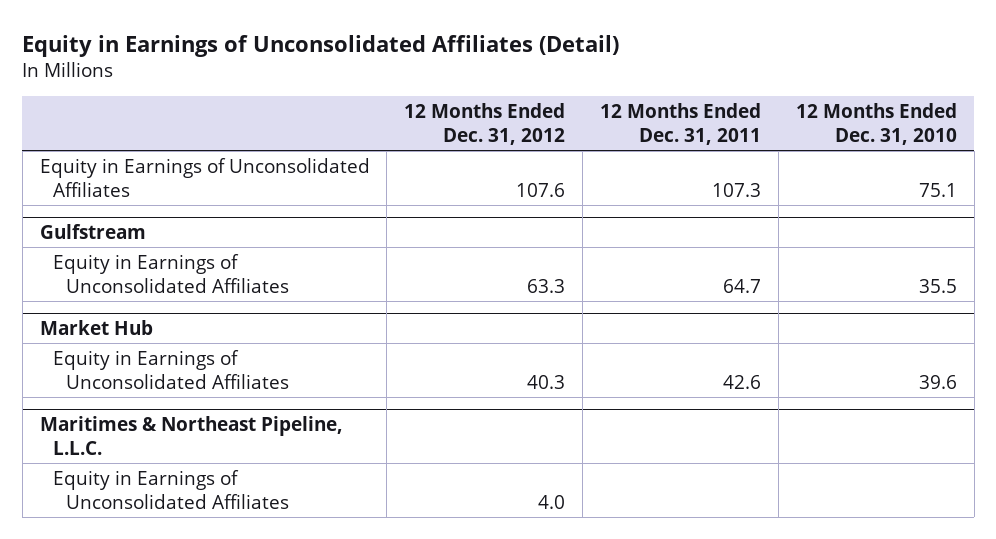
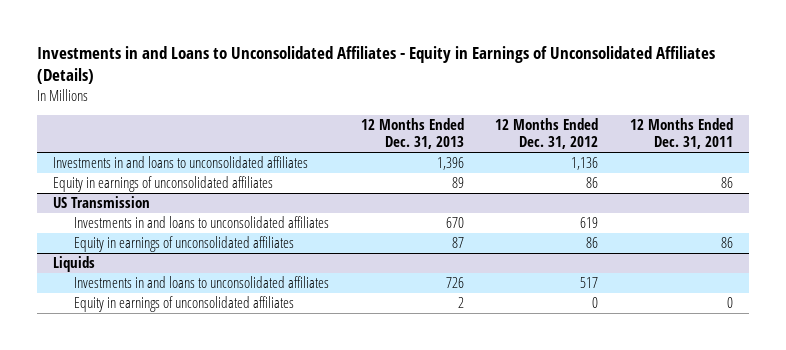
- Equity in Earnings of Unconsolidated Affiliates (Detail)
+ Investments in and Loans to Unconsolidated Affiliates - Equity in Earnings of Unconsolidated Affiliates (Details)
- | 12 Months Ended Dec. 31, 2012 | 12 Months Ended Dec. 31, 2011 | 12 Months Ended Dec. 31, 2010
+ | 12 Months Ended Dec. 31, 2013 | 12 Months Ended Dec. 31, 2012 | 12 Months Ended Dec. 31, 2011
- Equity in Earnings of Unconsolidated Affiliates | 107.6 | 107.3 | 75.1
- Gulfstream
- Equity in Earnings of Unconsolidated Affiliates | 63.3 | 64.7 | 35.5
- Market Hub
- Equity in Earnings of Unconsolidated Affiliates | 40.3 | 42.6 | 39.6
- Maritimes & Northeast Pipeline, L.L.C.
- Equity in Earnings of Unconsolidated Affiliates | 4.0 | |
+ Investments in and loans to unconsolidated affiliates | 1,396 | 1,136 |
+ Equity in earnings of unconsolidated affiliates | 89 | 86 | 86
+ US Transmission
+ Investments in and loans to unconsolidated affiliates | 670 | 619 |
+ Equity in earnings of unconsolidated affiliates | 87 | 86 | 86
+ Liquids
+ Investments in and loans to unconsolidated affiliates | 726 | 517 |
+ Equity in earnings of unconsolidated affiliates | 2 | 0 | 0

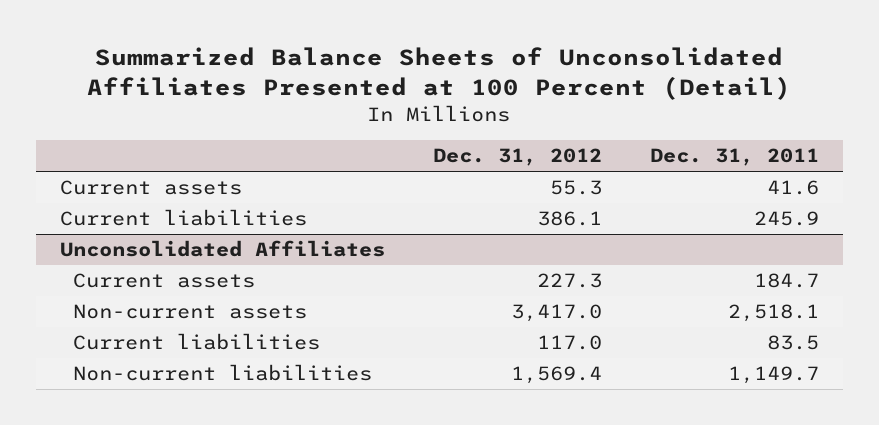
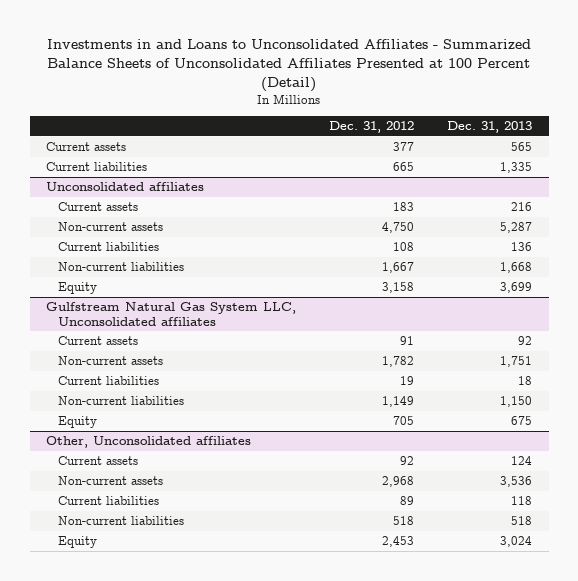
- Summarized Balance Sheets of Unconsolidated Affiliates Presented at 100 Percent (Detail)
+ Investments in and Loans to Unconsolidated Affiliates - Summarized Balance Sheets of Unconsolidated Affiliates Presented at 100 Percent (Detail)
- | Dec. 31, 2012 | Dec. 31, 2011
+ | Dec. 31, 2012 | Dec. 31, 2013
- Current assets | 55.3 | 41.6
- Current liabilities | 386.1 | 245.9
- Unconsolidated Affiliates
- Current assets | 227.3 | 184.7
- Non-current assets | 3,417.0 | 2,518.1
- Current liabilities | 117.0 | 83.5
- Non-current liabilities | 1,569.4 | 1,149.7
+ Current assets | 377 | 565
+ Current liabilities | 665 | 1,335
+ Unconsolidated affiliates
+ Current assets | 183 | 216
+ Non-current assets | 4,750 | 5,287
+ Current liabilities | 108 | 136
+ Non-current liabilities | 1,667 | 1,668
+ Equity | 3,158 | 3,699
+ Gulfstream Natural Gas System LLC, Unconsolidated affiliates
+ Current assets | 91 | 92
+ Non-current assets | 1,782 | 1,751
+ Current liabilities | 19 | 18
+ Non-current liabilities | 1,149 | 1,150
+ Equity | 705 | 675
+ Other, Unconsolidated affiliates
+ Current assets | 92 | 124
+ Non-current assets | 2,968 | 3,536
+ Current liabilities | 89 | 118
+ Non-current liabilities | 518 | 518
+ Equity | 2,453 | 3,024

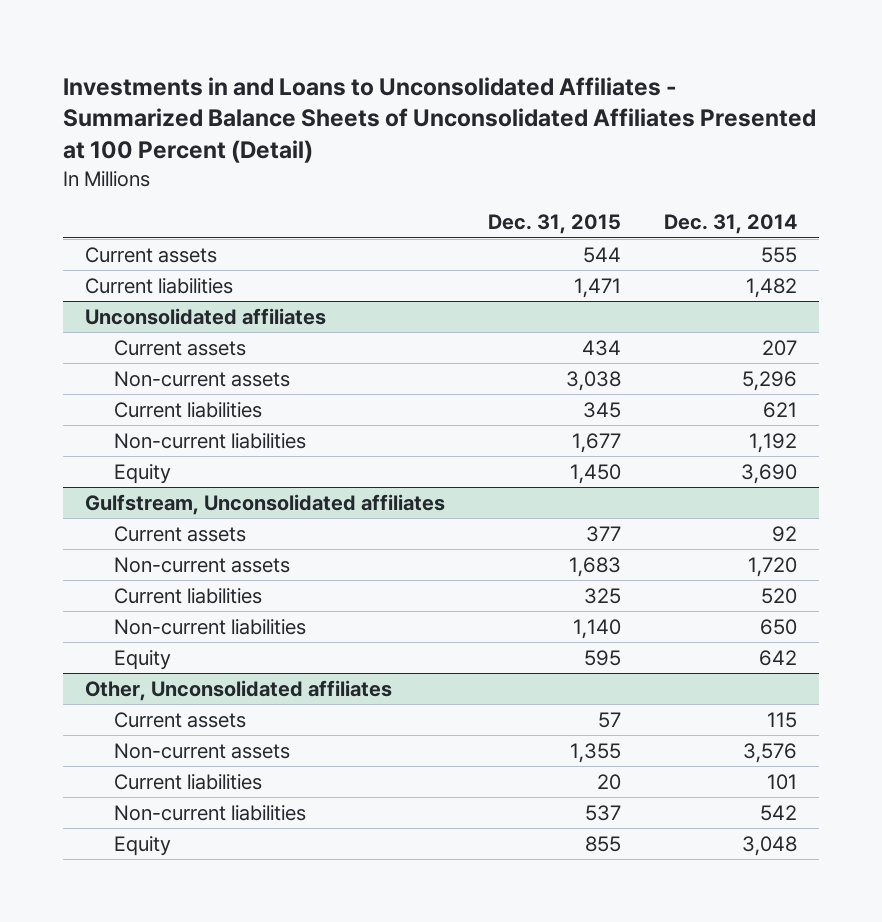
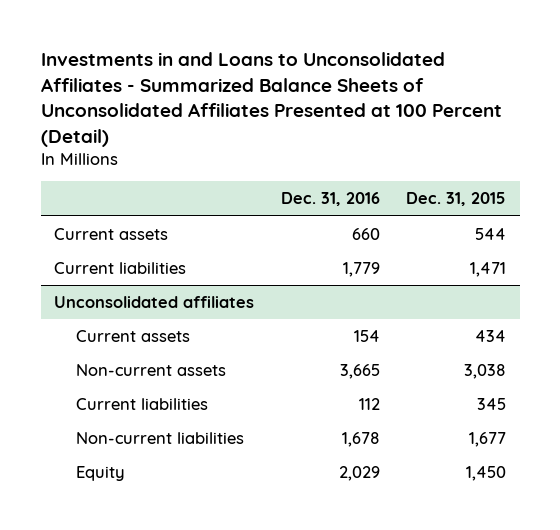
- | Dec. 31, 2015 | Dec. 31, 2014
+ | Dec. 31, 2016 | Dec. 31, 2015
- Gulfstream, Unconsolidated affiliates
- Current assets | 377 | 92
- Non-current assets | 1,683 | 1,720
- Current liabilities | 325 | 520
- Non-current liabilities | 1,140 | 650
- Equity | 595 | 642
- Other, Unconsolidated affiliates
- Current assets | 57 | 115
- Non-current assets | 1,355 | 3,576
- Current liabilities | 20 | 101
- Non-current liabilities | 537 | 542
- Equity | 855 | 3,048

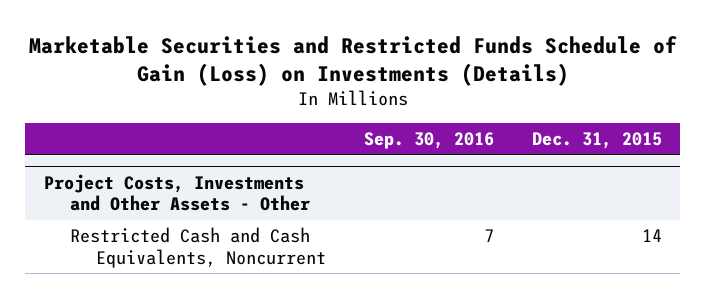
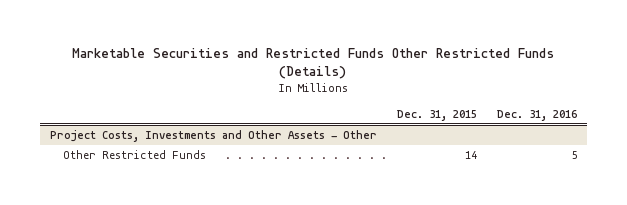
- Marketable Securities and Restricted Funds Schedule of Gain (Loss) on Investments (Details)
+ Marketable Securities and Restricted Funds Other Restricted Funds (Details)
- | Sep. 30, 2016 | Dec. 31, 2015
+ | Dec. 31, 2015 | Dec. 31, 2016
@ Project Costs, Investments and Other Assets - Other
- Restricted Cash and Cash Equivalents, Noncurrent | 7 | 14
+ Other Restricted Funds | 14 | 5

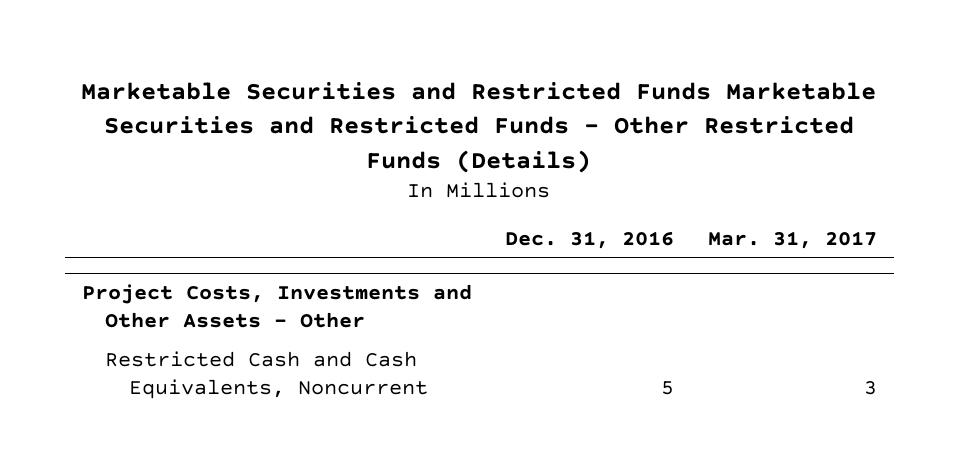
- Marketable Securities and Restricted Funds Other Restricted Funds (Details)
+ Marketable Securities and Restricted Funds Marketable Securities and Restricted Funds - Other Restricted Funds (Details)
- | Dec. 31, 2015 | Dec. 31, 2016
+ | Dec. 31, 2016 | Mar. 31, 2017
@ Project Costs, Investments and Other Assets - Other
- Other Restricted Funds | 14 | 5
+ Restricted Cash and Cash Equivalents, Noncurrent | 5 | 3

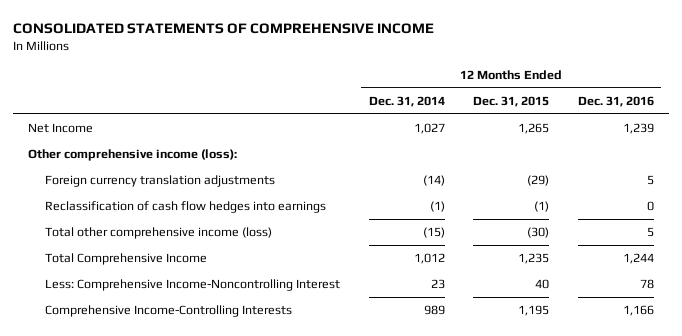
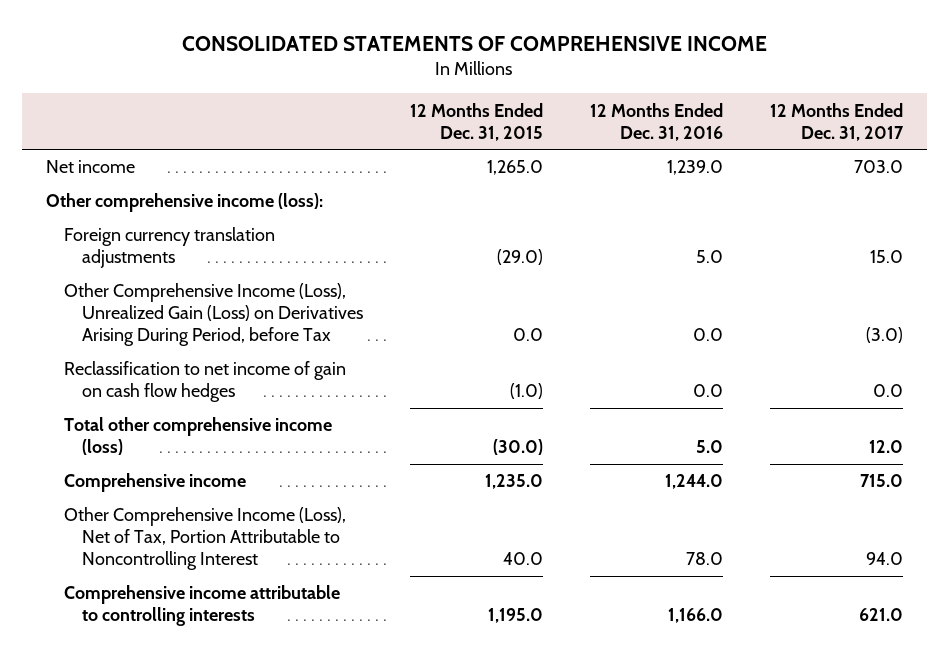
- | 12 Months Ended Dec. 31, 2014 | 12 Months Ended Dec. 31, 2015 | 12 Months Ended Dec. 31, 2016
+ | 12 Months Ended Dec. 31, 2015 | 12 Months Ended Dec. 31, 2016 | 12 Months Ended Dec. 31, 2017
- Net Income | 1,027 | 1,265 | 1,239
+ Net income | 1,265.0 | 1,239.0 | 703.0
- Foreign currency translation adjustments | (14) | (29) | 5
- Reclassification of cash flow hedges into earnings | (1) | (1) | 0
- Total other comprehensive income (loss) | (15) | (30) | 5
- Total Comprehensive Income | 1,012 | 1,235 | 1,244
- Less: Comprehensive Income-Noncontrolling Interest | 23 | 40 | 78
- Comprehensive Income-Controlling Interests | 989 | 1,195 | 1,166
+ Foreign currency translation adjustments | (29.0) | 5.0 | 15.0
+ Other Comprehensive Income (Loss), Unrealized Gain (Loss) on Derivatives Arising During Period, before Tax | 0.0 | 0.0 | (3.0)
+ Reclassification to net income of gain on cash flow hedges | (1.0) | 0.0 | 0.0
+ Total other comprehensive income (loss) | (30.0) | 5.0 | 12.0
+ Comprehensive income | 1,235.0 | 1,244.0 | 715.0
+ Other Comprehensive Income (Loss), Net of Tax, Portion Attributable to Noncontrolling Interest | 40.0 | 78.0 | 94.0
+ Comprehensive income attributable to controlling interests | 1,195.0 | 1,166.0 | 621.0

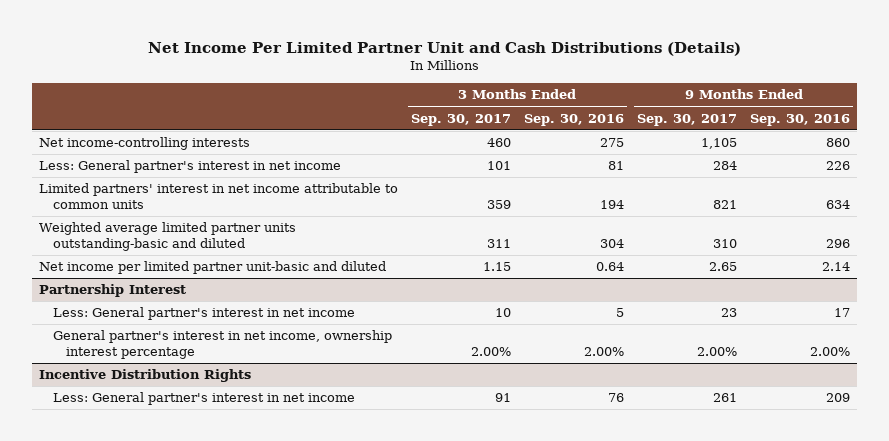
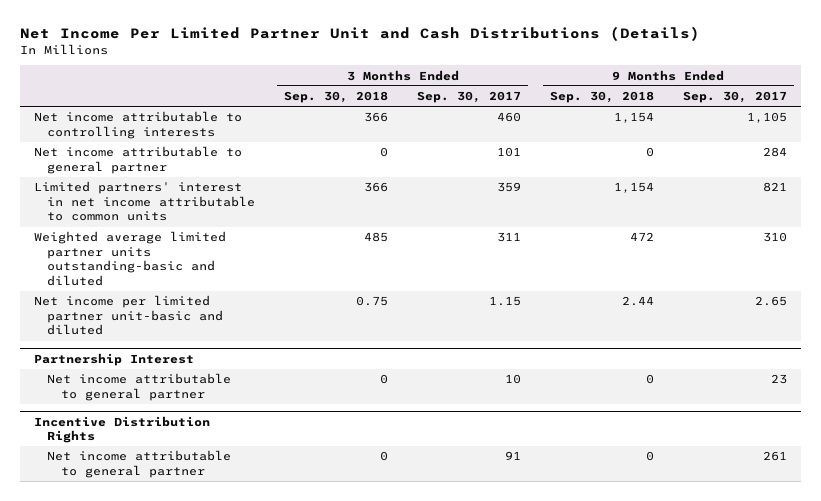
- | 3 Months Ended Sep. 30, 2017 | 3 Months Ended Sep. 30, 2016 | 9 Months Ended Sep. 30, 2017 | 9 Months Ended Sep. 30, 2016
+ | 3 Months Ended Sep. 30, 2018 | 3 Months Ended Sep. 30, 2017 | 9 Months Ended Sep. 30, 2018 | 9 Months Ended Sep. 30, 2017
- Net income-controlling interests | 460 | 275 | 1,105 | 860
- Less: General partner's interest in net income | 101 | 81 | 284 | 226
+ Net income attributable to controlling interests | 366 | 460 | 1,154 | 1,105
+ Net income attributable to general partner | 0 | 101 | 0 | 284
@ Partnership Interest
- Less: General partner's interest in net income | 10 | 5 | 23 | 17
- General partner's interest in net income, ownership interest percentage | 2.00% | 2.00% | 2.00% | 2.00%
+ Net income attributable to general partner | 0 | 10 | 0 | 23
@ Incentive Distribution Rights
- Less: General partner's interest in net income | 91 | 76 | 261 | 209
+ Net income attributable to general partner | 0 | 91 | 0 | 261

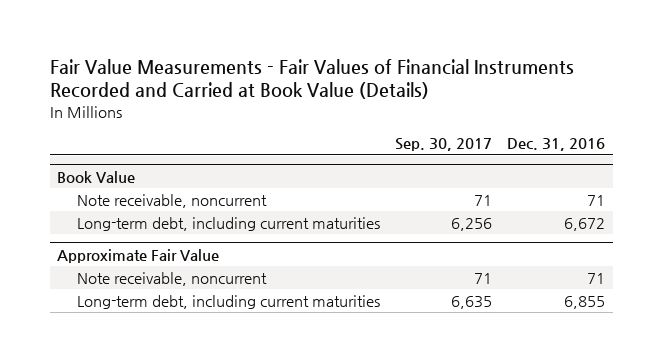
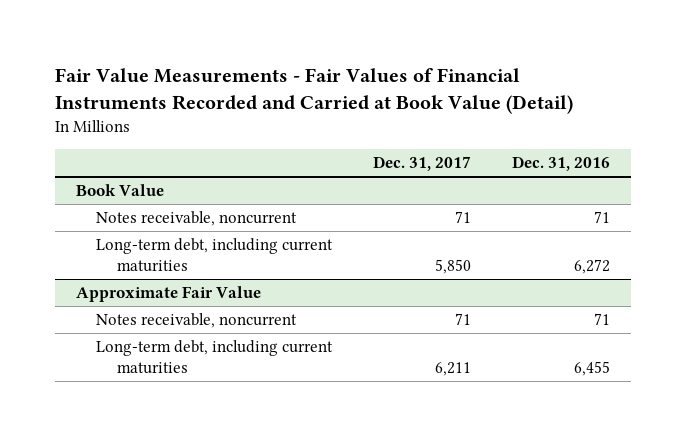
- Fair Value Measurements - Fair Values of Financial Instruments Recorded and Carried at Book Value (Details)
+ Fair Value Measurements - Fair Values of Financial Instruments Recorded and Carried at Book Value (Detail)
- | Sep. 30, 2017 | Dec. 31, 2016
+ | Dec. 31, 2017 | Dec. 31, 2016
@ Book Value
- Note receivable, noncurrent | 71 | 71
- Long-term debt, including current maturities | 6,256 | 6,672
+ Notes receivable, noncurrent | 71 | 71
+ Long-term debt, including current maturities | 5,850 | 6,272
@ Approximate Fair Value
- Note receivable, noncurrent | 71 | 71
- Long-term debt, including current maturities | 6,635 | 6,855
+ Notes receivable, noncurrent | 71 | 71
+ Long-term debt, including current maturities | 6,211 | 6,455

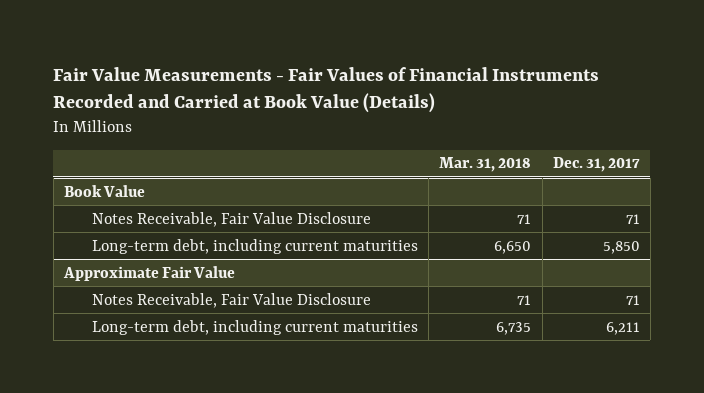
- Fair Value Measurements - Fair Values of Financial Instruments Recorded and Carried at Book Value (Detail)
+ Fair Value Measurements - Fair Values of Financial Instruments Recorded and Carried at Book Value (Details)
- | Dec. 31, 2017 | Dec. 31, 2016
+ | Mar. 31, 2018 | Dec. 31, 2017
@ Book Value
- Notes receivable, noncurrent | 71 | 71
+ Notes Receivable, Fair Value Disclosure | 71 | 71
@ Approximate Fair Value
- Notes receivable, noncurrent | 71 | 71
+ Notes Receivable, Fair Value Disclosure | 71 | 71

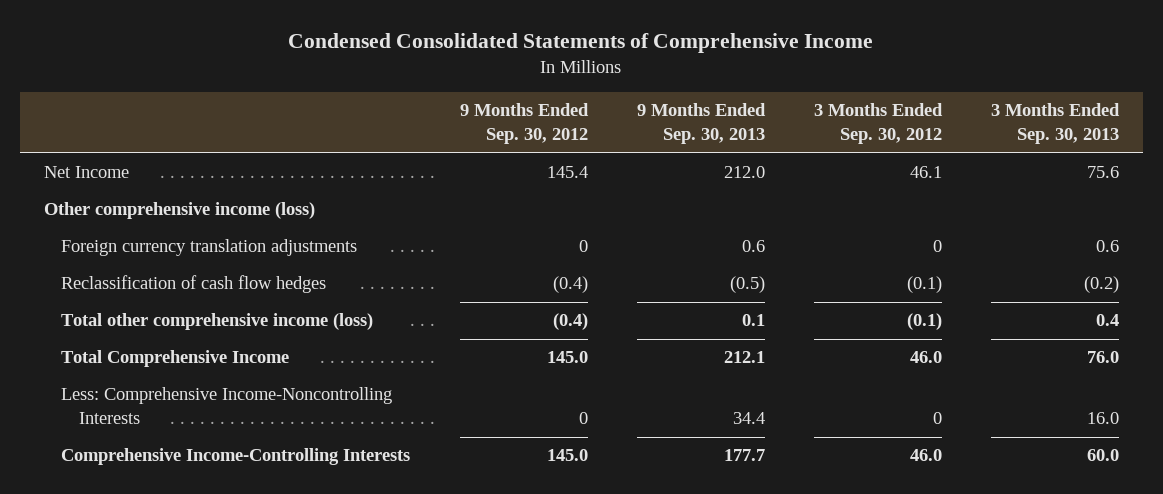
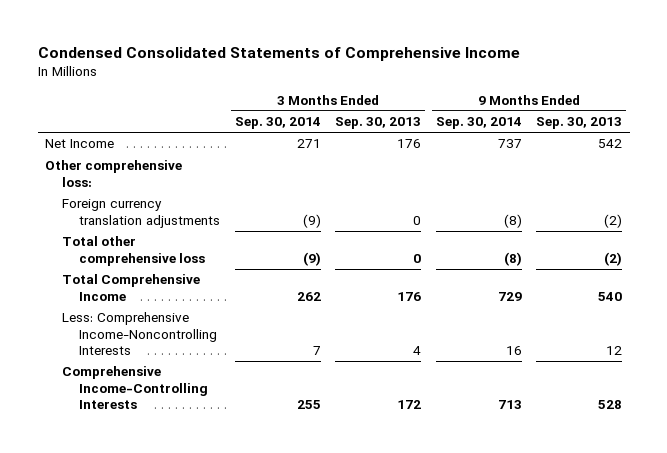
- | 9 Months Ended Sep. 30, 2012 | 9 Months Ended Sep. 30, 2013 | 3 Months Ended Sep. 30, 2012 | 3 Months Ended Sep. 30, 2013
+ | 3 Months Ended Sep. 30, 2014 | 3 Months Ended Sep. 30, 2013 | 9 Months Ended Sep. 30, 2014 | 9 Months Ended Sep. 30, 2013
- Net Income | 145.4 | 212.0 | 46.1 | 75.6
- Other comprehensive income (loss)
- Foreign currency translation adjustments | 0 | 0.6 | 0 | 0.6
- Reclassification of cash flow hedges | (0.4) | (0.5) | (0.1) | (0.2)
- Total other comprehensive income (loss) | (0.4) | 0.1 | (0.1) | 0.4
- Total Comprehensive Income | 145.0 | 212.1 | 46.0 | 76.0
- Less: Comprehensive Income-Noncontrolling Interests | 0 | 34.4 | 0 | 16.0
- Comprehensive Income-Controlling Interests | 145.0 | 177.7 | 46.0 | 60.0
+ Net Income | 271 | 176 | 737 | 542
+ Other comprehensive loss:
+ Foreign currency translation adjustments | (9) | 0 | (8) | (2)
+ Total other comprehensive loss | (9) | 0 | (8) | (2)
+ Total Comprehensive Income | 262 | 176 | 729 | 540
+ Less: Comprehensive Income-Noncontrolling Interests | 7 | 4 | 16 | 12
+ Comprehensive Income-Controlling Interests | 255 | 172 | 713 | 528

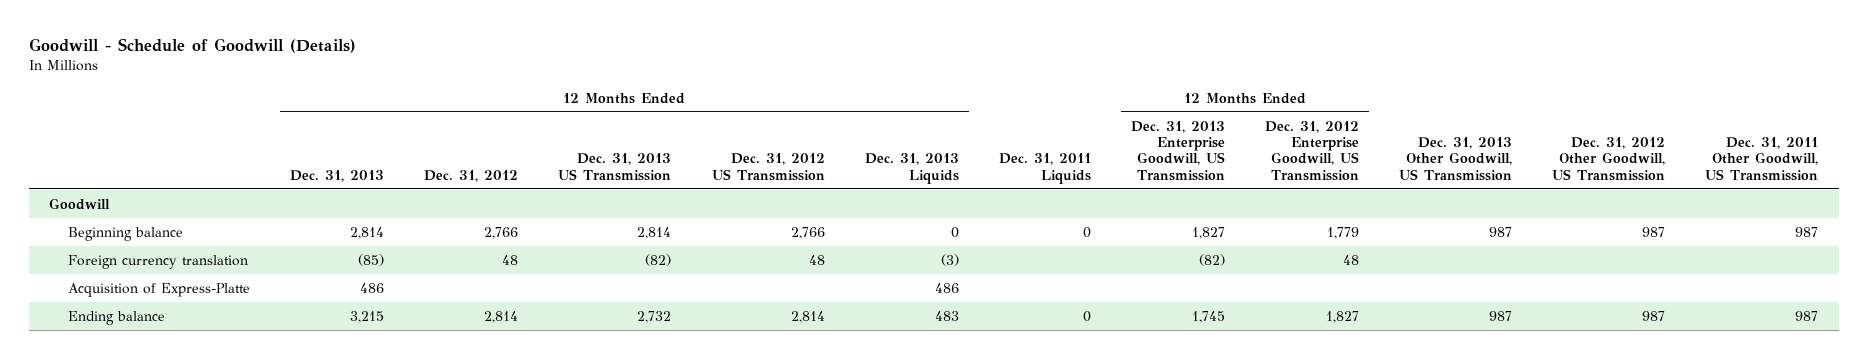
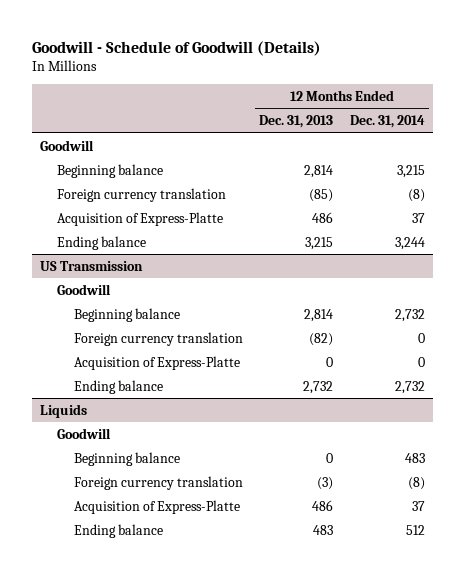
- | 12 Months Ended Dec. 31, 2013 | 12 Months Ended Dec. 31, 2012 | 12 Months Ended Dec. 31, 2013 US Transmission | 12 Months Ended Dec. 31, 2012 US Transmission | 12 Months Ended Dec. 31, 2013 Liquids | Dec. 31, 2011 Liquids | 12 Months Ended Dec. 31, 2013 Enterprise Goodwill, US Transmission | 12 Months Ended Dec. 31, 2012 Enterprise Goodwill, US Transmission | Dec. 31, 2013 Other Goodwill, US Transmission | Dec. 31, 2012 Other Goodwill, US Transmission | Dec. 31, 2011 Other Goodwill, US Transmission
+ | 12 Months Ended Dec. 31, 2013 | 12 Months Ended Dec. 31, 2014
+ US Transmission
+ Goodwill
+ Beginning balance | 2,814 | 2,732
+ Foreign currency translation | (82) | 0
+ Acquisition of Express-Platte | 0 | 0
+ Ending balance | 2,732 | 2,732
+ Liquids
+ Goodwill
+ Beginning balance | 0 | 483
+ Foreign currency translation | (3) | (8)
+ Acquisition of Express-Platte | 486 | 37
+ Ending balance | 483 | 512

